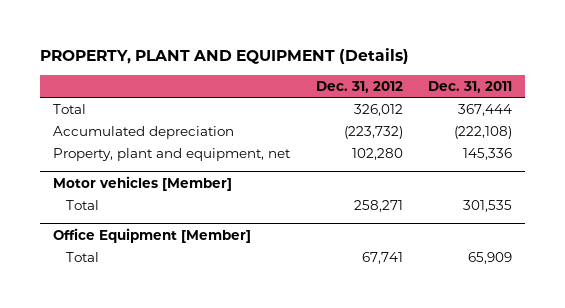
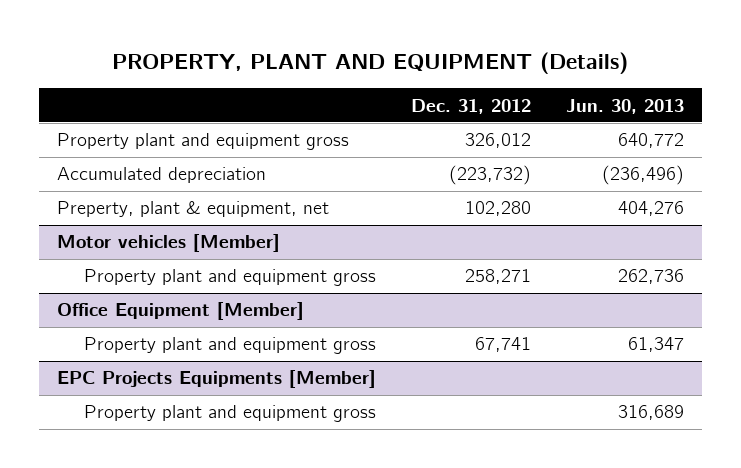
- | Dec. 31, 2012 | Dec. 31, 2011
+ | Dec. 31, 2012 | Jun. 30, 2013
- Total | 326,012 | 367,444
+ Property plant and equipment gross | 326,012 | 640,772
- Property, plant and equipment, net | 102,280 | 145,336
+ Preperty, plant & equipment, net | 102,280 | 404,276
@ Motor vehicles [Member]
- Total | 258,271 | 301,535
+ Property plant and equipment gross | 258,271 | 262,736
@ Office Equipment [Member]
- Total | 67,741 | 65,909
+ Property plant and equipment gross | 67,741 | 61,347
+ EPC Projects Equipments [Member]
+ Property plant and equipment gross | | 316,689

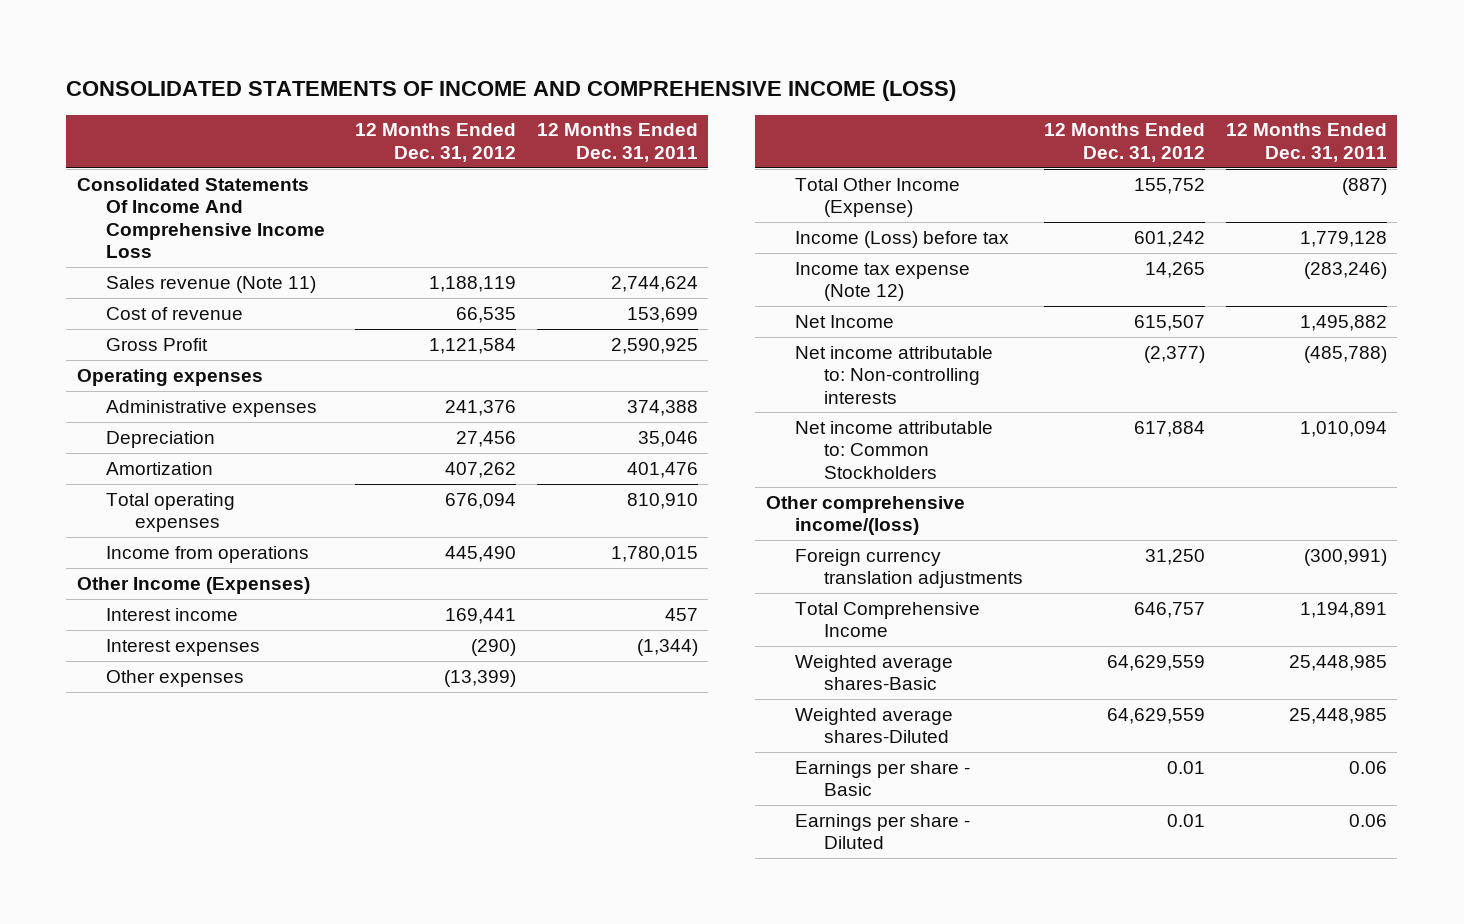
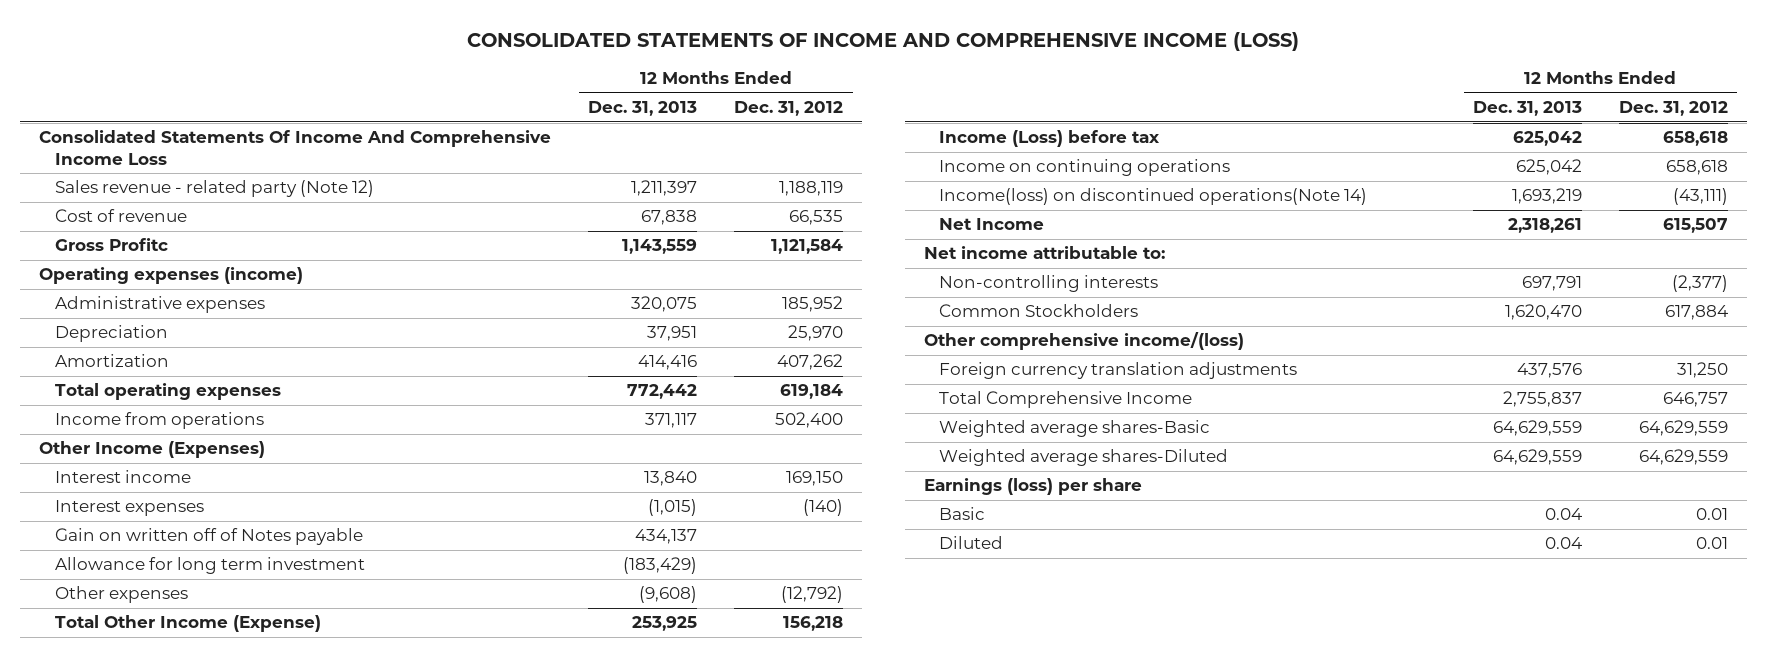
- | 12 Months Ended Dec. 31, 2012 | 12 Months Ended Dec. 31, 2011
+ | 12 Months Ended Dec. 31, 2013 | 12 Months Ended Dec. 31, 2012
- Sales revenue (Note 11) | 1,188,119 | 2,744,624
+ Sales revenue - related party (Note 12) | 1,211,397 | 1,188,119
- Gross Profit | 1,121,584 | 2,590,925
- Operating expenses
- Administrative expenses | 241,376 | 374,388
- Depreciation | 27,456 | 35,046
+ Gross Profitc | 1,143,559 | 1,121,584
+ Operating expenses (income)
+ Administrative expenses | 320,075 | 185,952
+ Depreciation | 37,951 | 25,970
- Total operating expenses | 676,094 | 810,910
- Income from operations | 445,490 | 1,780,015
+ Total operating expenses | 772,442 | 619,184
+ Income from operations | 371,117 | 502,400
- Interest income | 169,441 | 457
- Interest expenses | (290) | (1,344)
- Other expenses | (13,399) |
- Total Other Income (Expense) | 155,752 | (887)
- Income (Loss) before tax | 601,242 | 1,779,128
- Income tax expense (Note 12) | 14,265 | (283,246)
+ Interest income | 13,840 | 169,150
+ Interest expenses | (1,015) | (140)
+ Gain on written off of Notes payable | 434,137 |
+ Allowance for long term investment | (183,429) |
+ Other expenses | (9,608) | (12,792)
+ Total Other Income (Expense) | 253,925 | 156,218
+ Income (Loss) before tax | 625,042 | 658,618
+ Income on continuing operations | 625,042 | 658,618
+ Income(loss) on discontinued operations(Note 14) | 1,693,219 | (43,111)
- Net income attributable to: Non-controlling interests | (2,377) | (485,788)
- Net income attributable to: Common Stockholders | 617,884 | 1,010,094
+ Net income attributable to:
+ Non-controlling interests | 697,791 | (2,377)
+ Common Stockholders | 1,620,470 | 617,884
- Earnings per share - Basic | 0.01 | 0.06
- Earnings per share - Diluted | 0.01 | 0.06
+ Earnings (loss) per share
+ Basic | 0.04 | 0.01
+ Diluted | 0.04 | 0.01

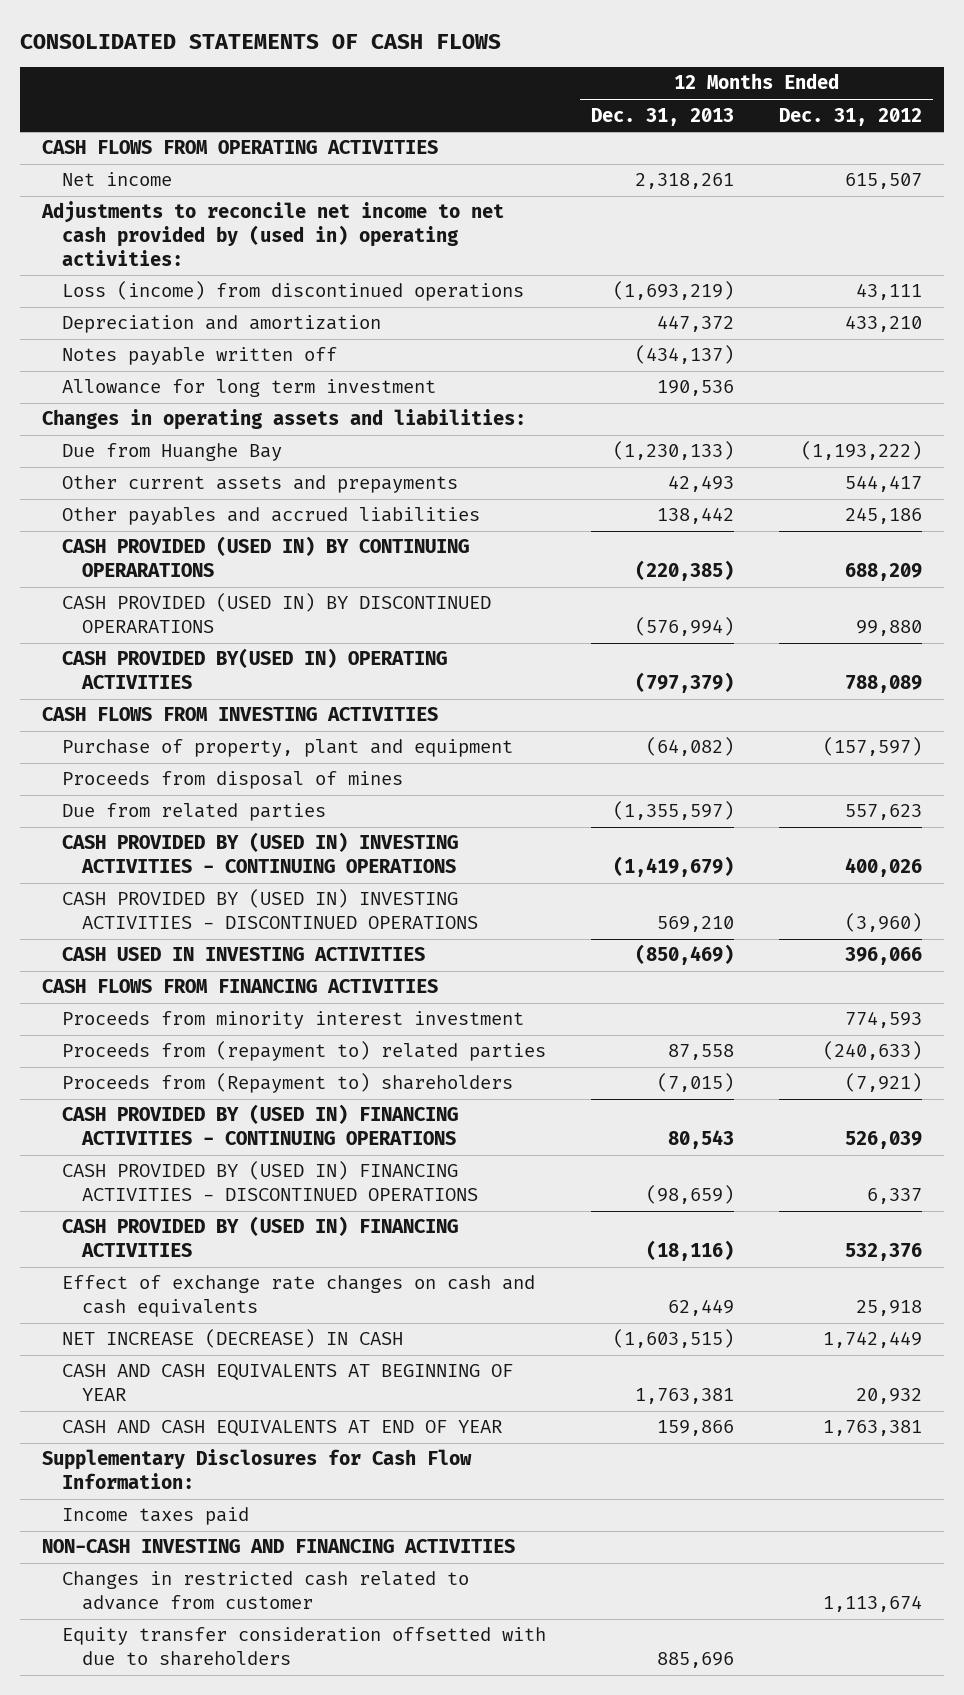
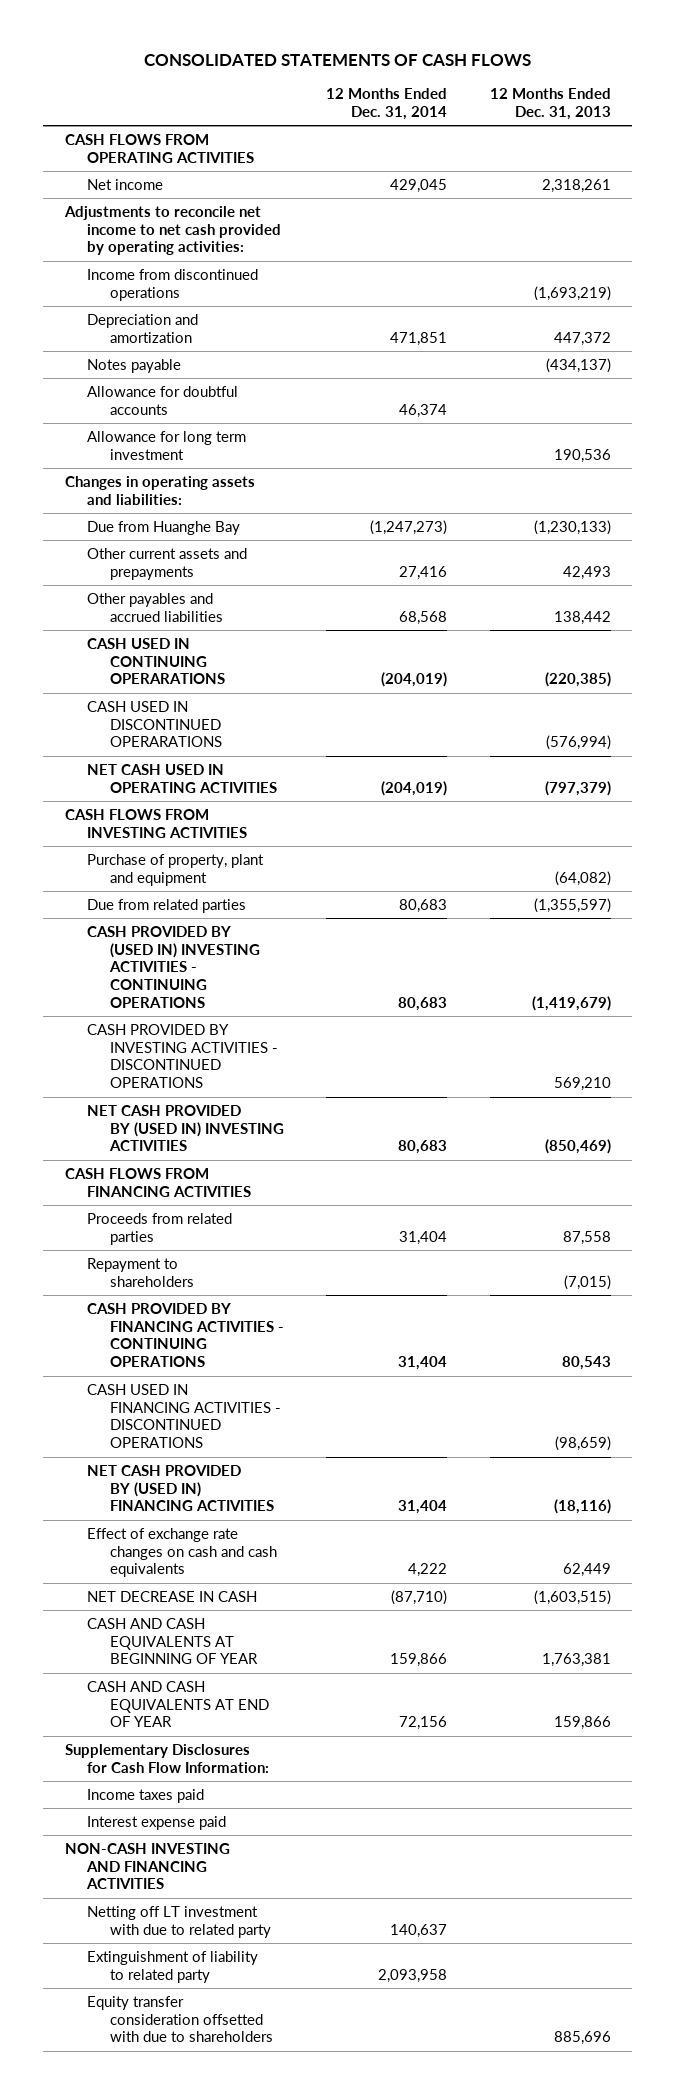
- | 12 Months Ended Dec. 31, 2013 | 12 Months Ended Dec. 31, 2012
+ | 12 Months Ended Dec. 31, 2014 | 12 Months Ended Dec. 31, 2013
- Adjustments to reconcile net income to net cash provided by (used in) operating activities:
- Loss (income) from discontinued operations | (1,693,219) | 43,111
+ Adjustments to reconcile net income to net cash provided by operating activities:
+ Income from discontinued operations | | (1,693,219)
- Notes payable written off | (434,137) |
+ Notes payable | | (434,137)
+ Allowance for doubtful accounts | 46,374 |
- CASH PROVIDED (USED IN) BY CONTINUING OPERARATIONS | (220,385) | 688,209
- CASH PROVIDED (USED IN) BY DISCONTINUED OPERARATIONS | (576,994) | 99,880
- CASH PROVIDED BY(USED IN) OPERATING ACTIVITIES | (797,379) | 788,089
+ CASH USED IN CONTINUING OPERARATIONS | (204,019) | (220,385)
+ CASH USED IN DISCONTINUED OPERARATIONS | | (576,994)
+ NET CASH USED IN OPERATING ACTIVITIES | (204,019) | (797,379)
- Proceeds from disposal of mines
- CASH PROVIDED BY (USED IN) INVESTING ACTIVITIES - DISCONTINUED OPERATIONS | 569,210 | (3,960)
- CASH USED IN INVESTING ACTIVITIES | (850,469) | 396,066
+ CASH PROVIDED BY INVESTING ACTIVITIES - DISCONTINUED OPERATIONS | | 569,210
+ NET CASH PROVIDED BY (USED IN) INVESTING ACTIVITIES | 80,683 | (850,469)
- Proceeds from minority interest investment | | 774,593
- Proceeds from (repayment to) related parties | 87,558 | (240,633)
- Proceeds from (Repayment to) shareholders | (7,015) | (7,921)
- CASH PROVIDED BY (USED IN) FINANCING ACTIVITIES - CONTINUING OPERATIONS | 80,543 | 526,039
- CASH PROVIDED BY (USED IN) FINANCING ACTIVITIES - DISCONTINUED OPERATIONS | (98,659) | 6,337
- CASH PROVIDED BY (USED IN) FINANCING ACTIVITIES | (18,116) | 532,376
+ Proceeds from related parties | 31,404 | 87,558
+ Repayment to shareholders | | (7,015)
+ CASH PROVIDED BY FINANCING ACTIVITIES - CONTINUING OPERATIONS | 31,404 | 80,543
+ CASH USED IN FINANCING ACTIVITIES - DISCONTINUED OPERATIONS | | (98,659)
+ NET CASH PROVIDED BY (USED IN) FINANCING ACTIVITIES | 31,404 | (18,116)
- NET INCREASE (DECREASE) IN CASH | (1,603,515) | 1,742,449
+ NET DECREASE IN CASH | (87,710) | (1,603,515)
+ Interest expense paid
- Changes in restricted cash related to advance from customer | | 1,113,674
+ Netting off LT investment with due to related party | 140,637 |
+ Extinguishment of liability to related party | 2,093,958 |

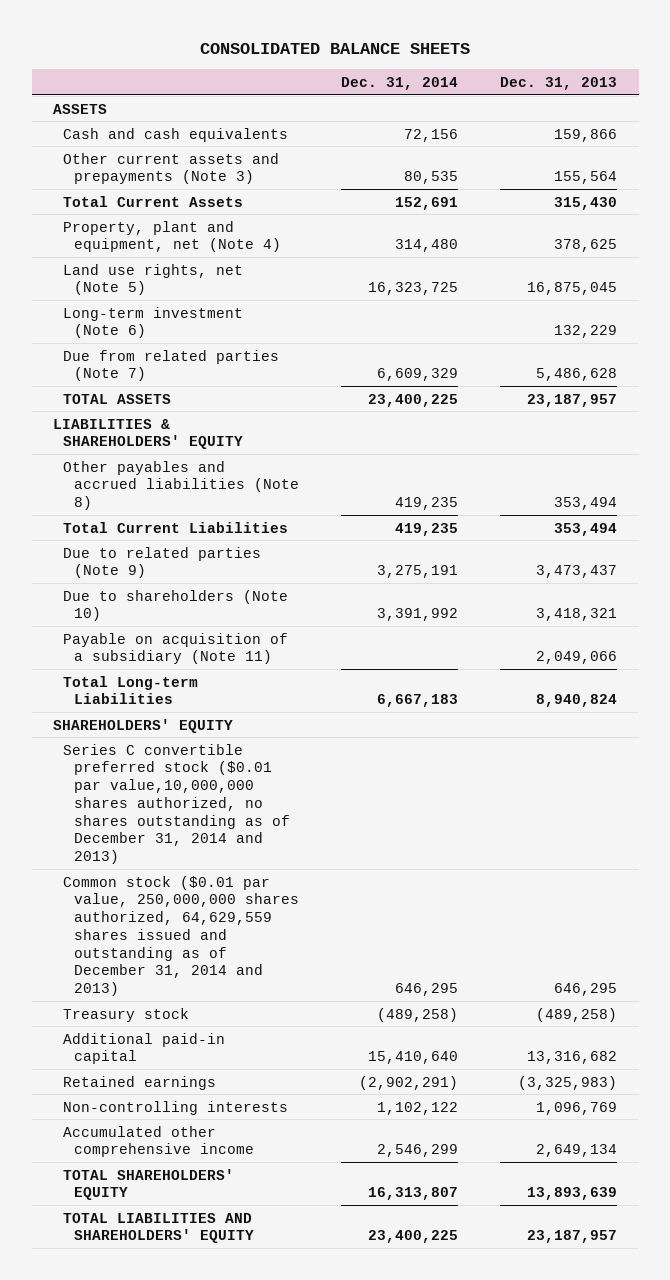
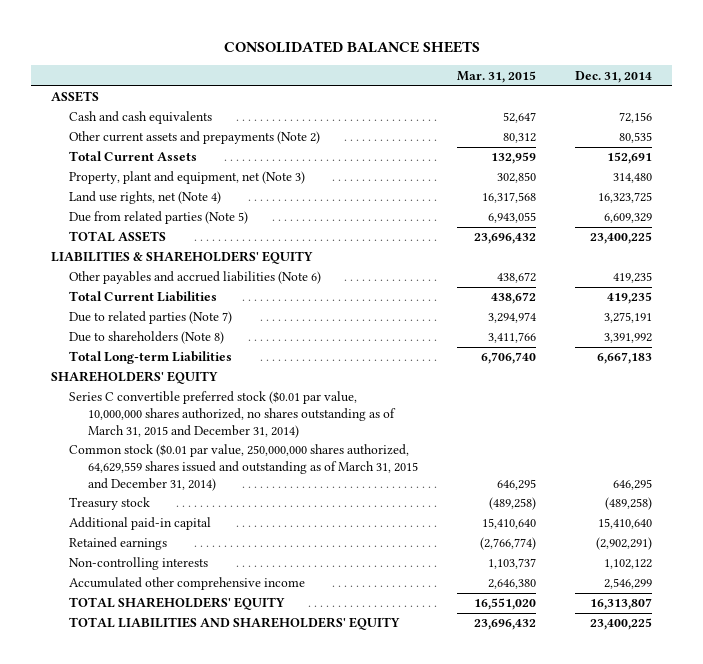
- | Dec. 31, 2014 | Dec. 31, 2013
+ | Mar. 31, 2015 | Dec. 31, 2014
- Other current assets and prepayments (Note 3) | 80,535 | 155,564
+ Other current assets and prepayments (Note 2) | 80,312 | 80,535
- Property, plant and equipment, net (Note 4) | 314,480 | 378,625
- Land use rights, net (Note 5) | 16,323,725 | 16,875,045
- Long-term investment (Note 6) | | 132,229
- Due from related parties (Note 7) | 6,609,329 | 5,486,628
+ Property, plant and equipment, net (Note 3) | 302,850 | 314,480
+ Land use rights, net (Note 4) | 16,317,568 | 16,323,725
+ Due from related parties (Note 5) | 6,943,055 | 6,609,329
- Other payables and accrued liabilities (Note 8) | 419,235 | 353,494
+ Other payables and accrued liabilities (Note 6) | 438,672 | 419,235
- Due to related parties (Note 9) | 3,275,191 | 3,473,437
- Due to shareholders (Note 10) | 3,391,992 | 3,418,321
- Payable on acquisition of a subsidiary (Note 11) | | 2,049,066
+ Due to related parties (Note 7) | 3,294,974 | 3,275,191
+ Due to shareholders (Note 8) | 3,411,766 | 3,391,992
- Series C convertible preferred stock ($0.01 par value,10,000,000 shares authorized, no shares outstanding as of December 31, 2014 and 2013)
- Common stock ($0.01 par value, 250,000,000 shares authorized, 64,629,559 shares issued and outstanding as of December 31, 2014 and 2013) | 646,295 | 646,295
+ Series C convertible preferred stock ($0.01 par value, 10,000,000 shares authorized, no shares outstanding as of March 31, 2015 and December 31, 2014)
+ Common stock ($0.01 par value, 250,000,000 shares authorized, 64,629,559 shares issued and outstanding as of March 31, 2015 and December 31, 2014) | 646,295 | 646,295

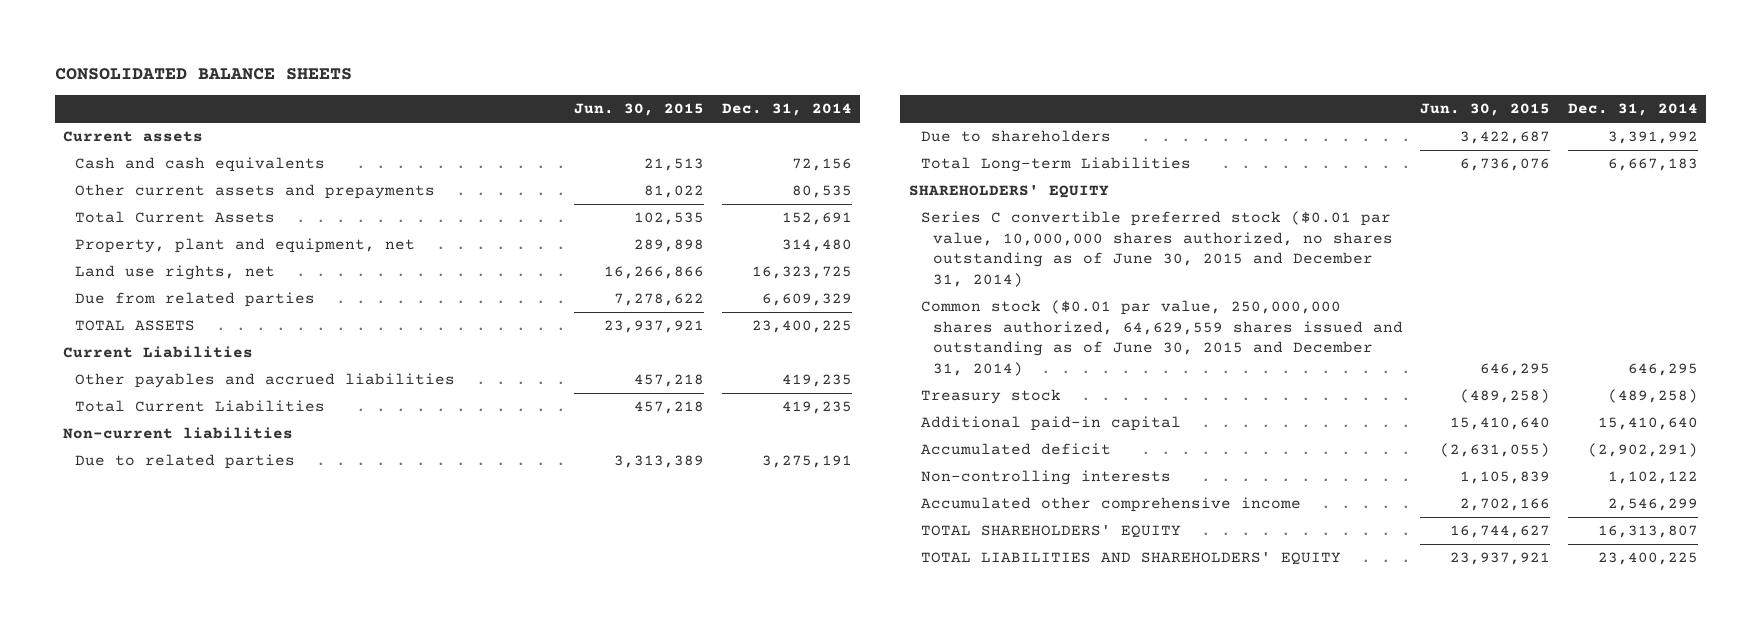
- | Mar. 31, 2015 | Dec. 31, 2014
+ | Jun. 30, 2015 | Dec. 31, 2014
- ASSETS
+ Current assets
- Other current assets and prepayments (Note 2) | 80,312 | 80,535
+ Other current assets and prepayments | 81,022 | 80,535
- Property, plant and equipment, net (Note 3) | 302,850 | 314,480
- Land use rights, net (Note 4) | 16,317,568 | 16,323,725
- Due from related parties (Note 5) | 6,943,055 | 6,609,329
+ Property, plant and equipment, net | 289,898 | 314,480
+ Land use rights, net | 16,266,866 | 16,323,725
+ Due from related parties | 7,278,622 | 6,609,329
- LIABILITIES & SHAREHOLDERS' EQUITY
- Other payables and accrued liabilities (Note 6) | 438,672 | 419,235
+ Current Liabilities
+ Other payables and accrued liabilities | 457,218 | 419,235
- Due to related parties (Note 7) | 3,294,974 | 3,275,191
- Due to shareholders (Note 8) | 3,411,766 | 3,391,992
+ Non-current liabilities
+ Due to related parties | 3,313,389 | 3,275,191
+ Due to shareholders | 3,422,687 | 3,391,992
- Series C convertible preferred stock ($0.01 par value, 10,000,000 shares authorized, no shares outstanding as of March 31, 2015 and December 31, 2014)
- Common stock ($0.01 par value, 250,000,000 shares authorized, 64,629,559 shares issued and outstanding as of March 31, 2015 and December 31, 2014) | 646,295 | 646,295
+ Series C convertible preferred stock ($0.01 par value, 10,000,000 shares authorized, no shares outstanding as of June 30, 2015 and December 31, 2014)
+ Common stock ($0.01 par value, 250,000,000 shares authorized, 64,629,559 shares issued and outstanding as of June 30, 2015 and December 31, 2014) | 646,295 | 646,295
- Retained earnings | (2,766,774) | (2,902,291)
+ Accumulated deficit | (2,631,055) | (2,902,291)

